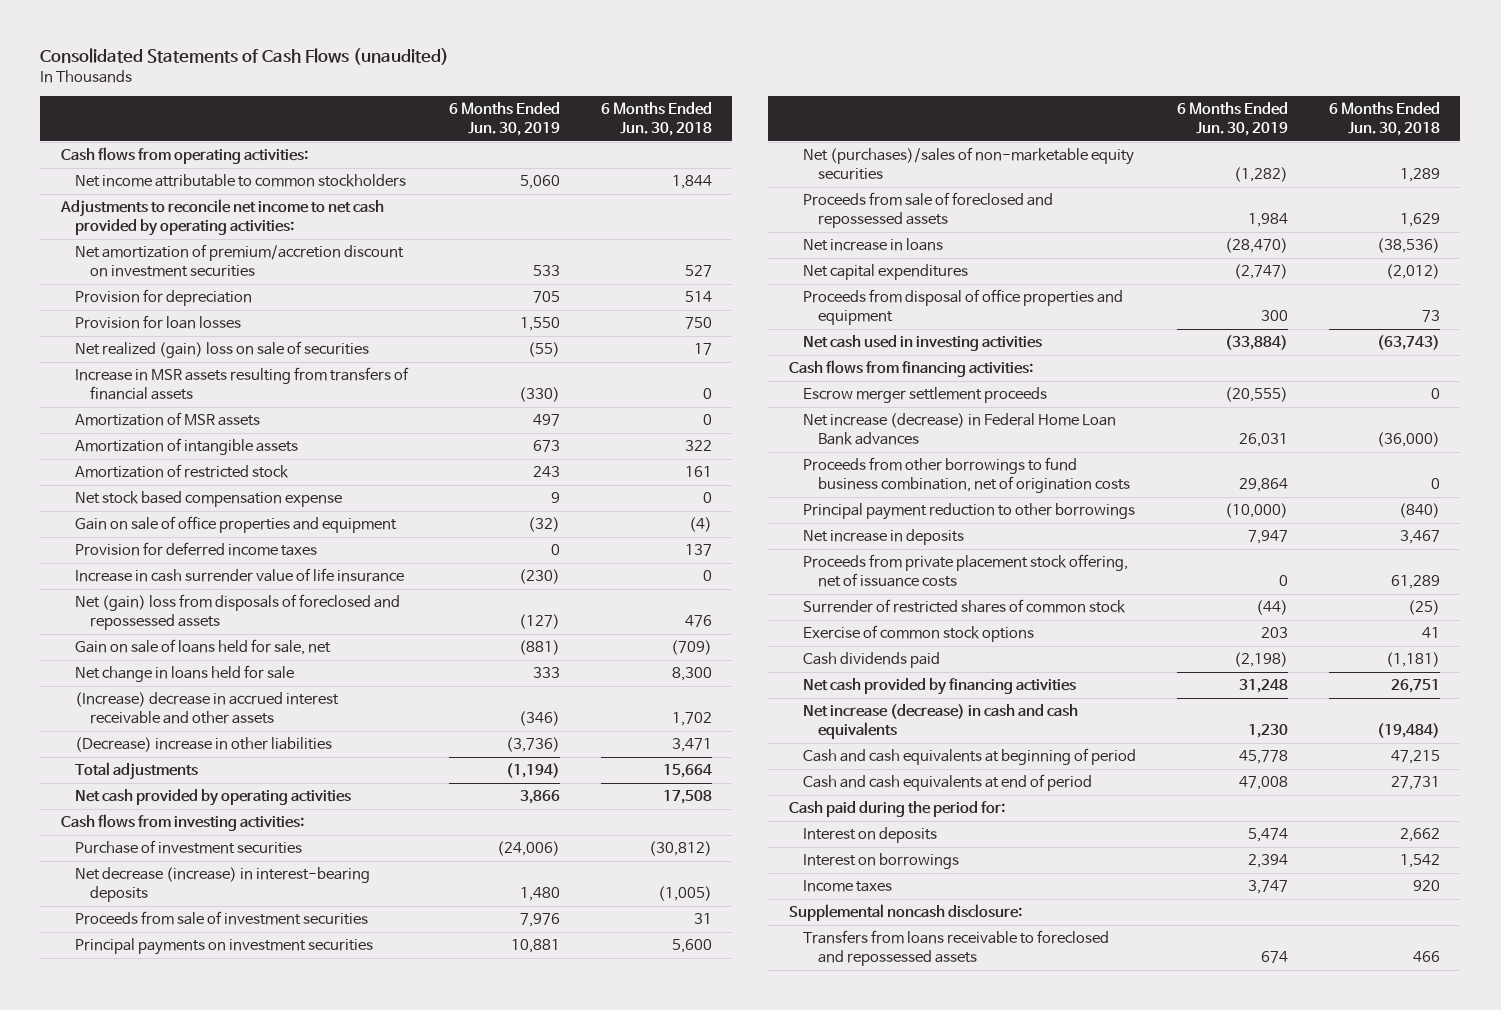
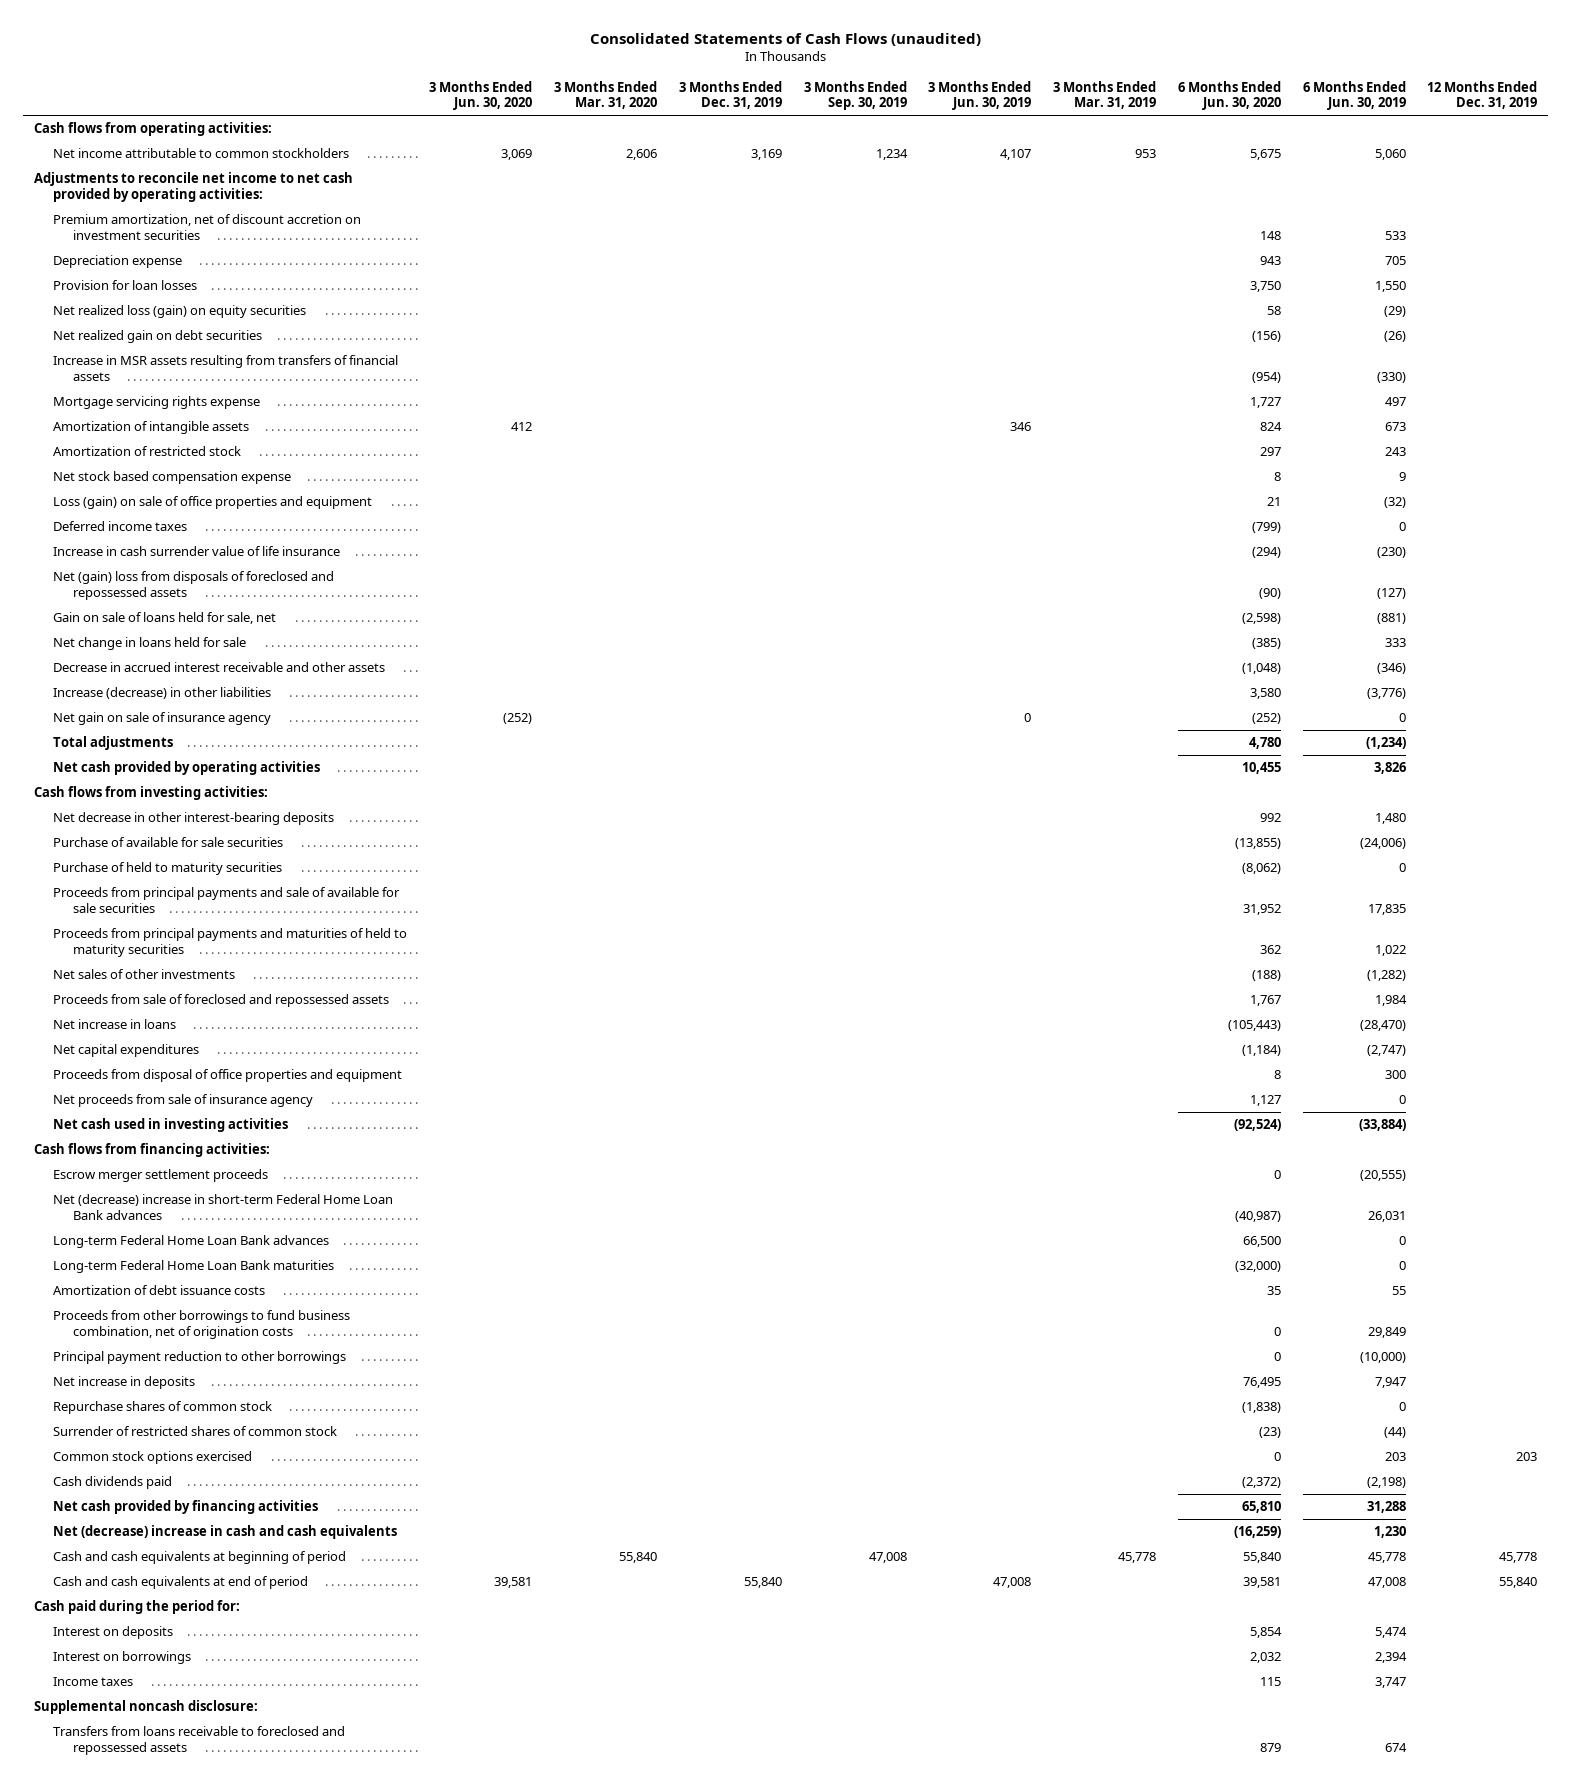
- | 6 Months Ended Jun. 30, 2019 | 6 Months Ended Jun. 30, 2018
+ | 3 Months Ended Jun. 30, 2020 | 3 Months Ended Mar. 31, 2020 | 3 Months Ended Dec. 31, 2019 | 3 Months Ended Sep. 30, 2019 | 3 Months Ended Jun. 30, 2019 | 3 Months Ended Mar. 31, 2019 | 6 Months Ended Jun. 30, 2020 | 6 Months Ended Jun. 30, 2019 | 12 Months Ended Dec. 31, 2019
- Net amortization of premium/accretion discount on investment securities | 533 | 527
- Provision for depreciation | 705 | 514
+ Premium amortization, net of discount accretion on investment securities | | | | | | | 148 | 533 |
+ Depreciation expense | | | | | | | 943 | 705 |
- Net realized (gain) loss on sale of securities | (55) | 17
+ Net realized loss (gain) on equity securities | | | | | | | 58 | (29) |
+ Net realized gain on debt securities | | | | | | | (156) | (26) |
- Amortization of MSR assets | 497 | 0
+ Mortgage servicing rights expense | | | | | | | 1,727 | 497 |
- Gain on sale of office properties and equipment | (32) | (4)
- Provision for deferred income taxes | 0 | 137
+ Loss (gain) on sale of office properties and equipment | | | | | | | 21 | (32) |
+ Deferred income taxes | | | | | | | (799) | 0 |
- (Increase) decrease in accrued interest receivable and other assets | (346) | 1,702
- (Decrease) increase in other liabilities | (3,736) | 3,471
- Total adjustments | (1,194) | 15,664
- Net cash provided by operating activities | 3,866 | 17,508
+ Decrease in accrued interest receivable and other assets | | | | | | | (1,048) | (346) |
+ Increase (decrease) in other liabilities | | | | | | | 3,580 | (3,776) |
+ Net gain on sale of insurance agency | (252) | | | | 0 | | (252) | 0 |
+ Total adjustments | | | | | | | 4,780 | (1,234) |
+ Net cash provided by operating activities | | | | | | | 10,455 | 3,826 |
- Purchase of investment securities | (24,006) | (30,812)
- Net decrease (increase) in interest-bearing deposits | 1,480 | (1,005)
- Proceeds from sale of investment securities | 7,976 | 31
- Principal payments on investment securities | 10,881 | 5,600
- Net (purchases)/sales of non-marketable equity securities | (1,282) | 1,289
+ Net decrease in other interest-bearing deposits | | | | | | | 992 | 1,480 |
+ Purchase of available for sale securities | | | | | | | (13,855) | (24,006) |
+ Purchase of held to maturity securities | | | | | | | (8,062) | 0 |
+ Proceeds from principal payments and sale of available for sale securities | | | | | | | 31,952 | 17,835 |
+ Proceeds from principal payments and maturities of held to maturity securities | | | | | | | 362 | 1,022 |
+ Net sales of other investments | | | | | | | (188) | (1,282) |
+ Net proceeds from sale of insurance agency | | | | | | | 1,127 | 0 |
- Net increase (decrease) in Federal Home Loan Bank advances | 26,031 | (36,000)
- Proceeds from other borrowings to fund business combination, net of origination costs | 29,864 | 0
+ Net (decrease) increase in short-term Federal Home Loan Bank advances | | | | | | | (40,987) | 26,031 |
+ Long-term Federal Home Loan Bank advances | | | | | | | 66,500 | 0 |
+ Long-term Federal Home Loan Bank maturities | | | | | | | (32,000) | 0 |
+ Amortization of debt issuance costs | | | | | | | 35 | 55 |
+ Proceeds from other borrowings to fund business combination, net of origination costs | | | | | | | 0 | 29,849 |
- Proceeds from private placement stock offering, net of issuance costs | 0 | 61,289
+ Repurchase shares of common stock | | | | | | | (1,838) | 0 |
- Exercise of common stock options | 203 | 41
+ Common stock options exercised | | | | | | | 0 | 203 | 203
- Net cash provided by financing activities | 31,248 | 26,751
- Net increase (decrease) in cash and cash equivalents | 1,230 | (19,484)
+ Net cash provided by financing activities | | | | | | | 65,810 | 31,288 |
+ Net (decrease) increase in cash and cash equivalents | | | | | | | (16,259) | 1,230 |

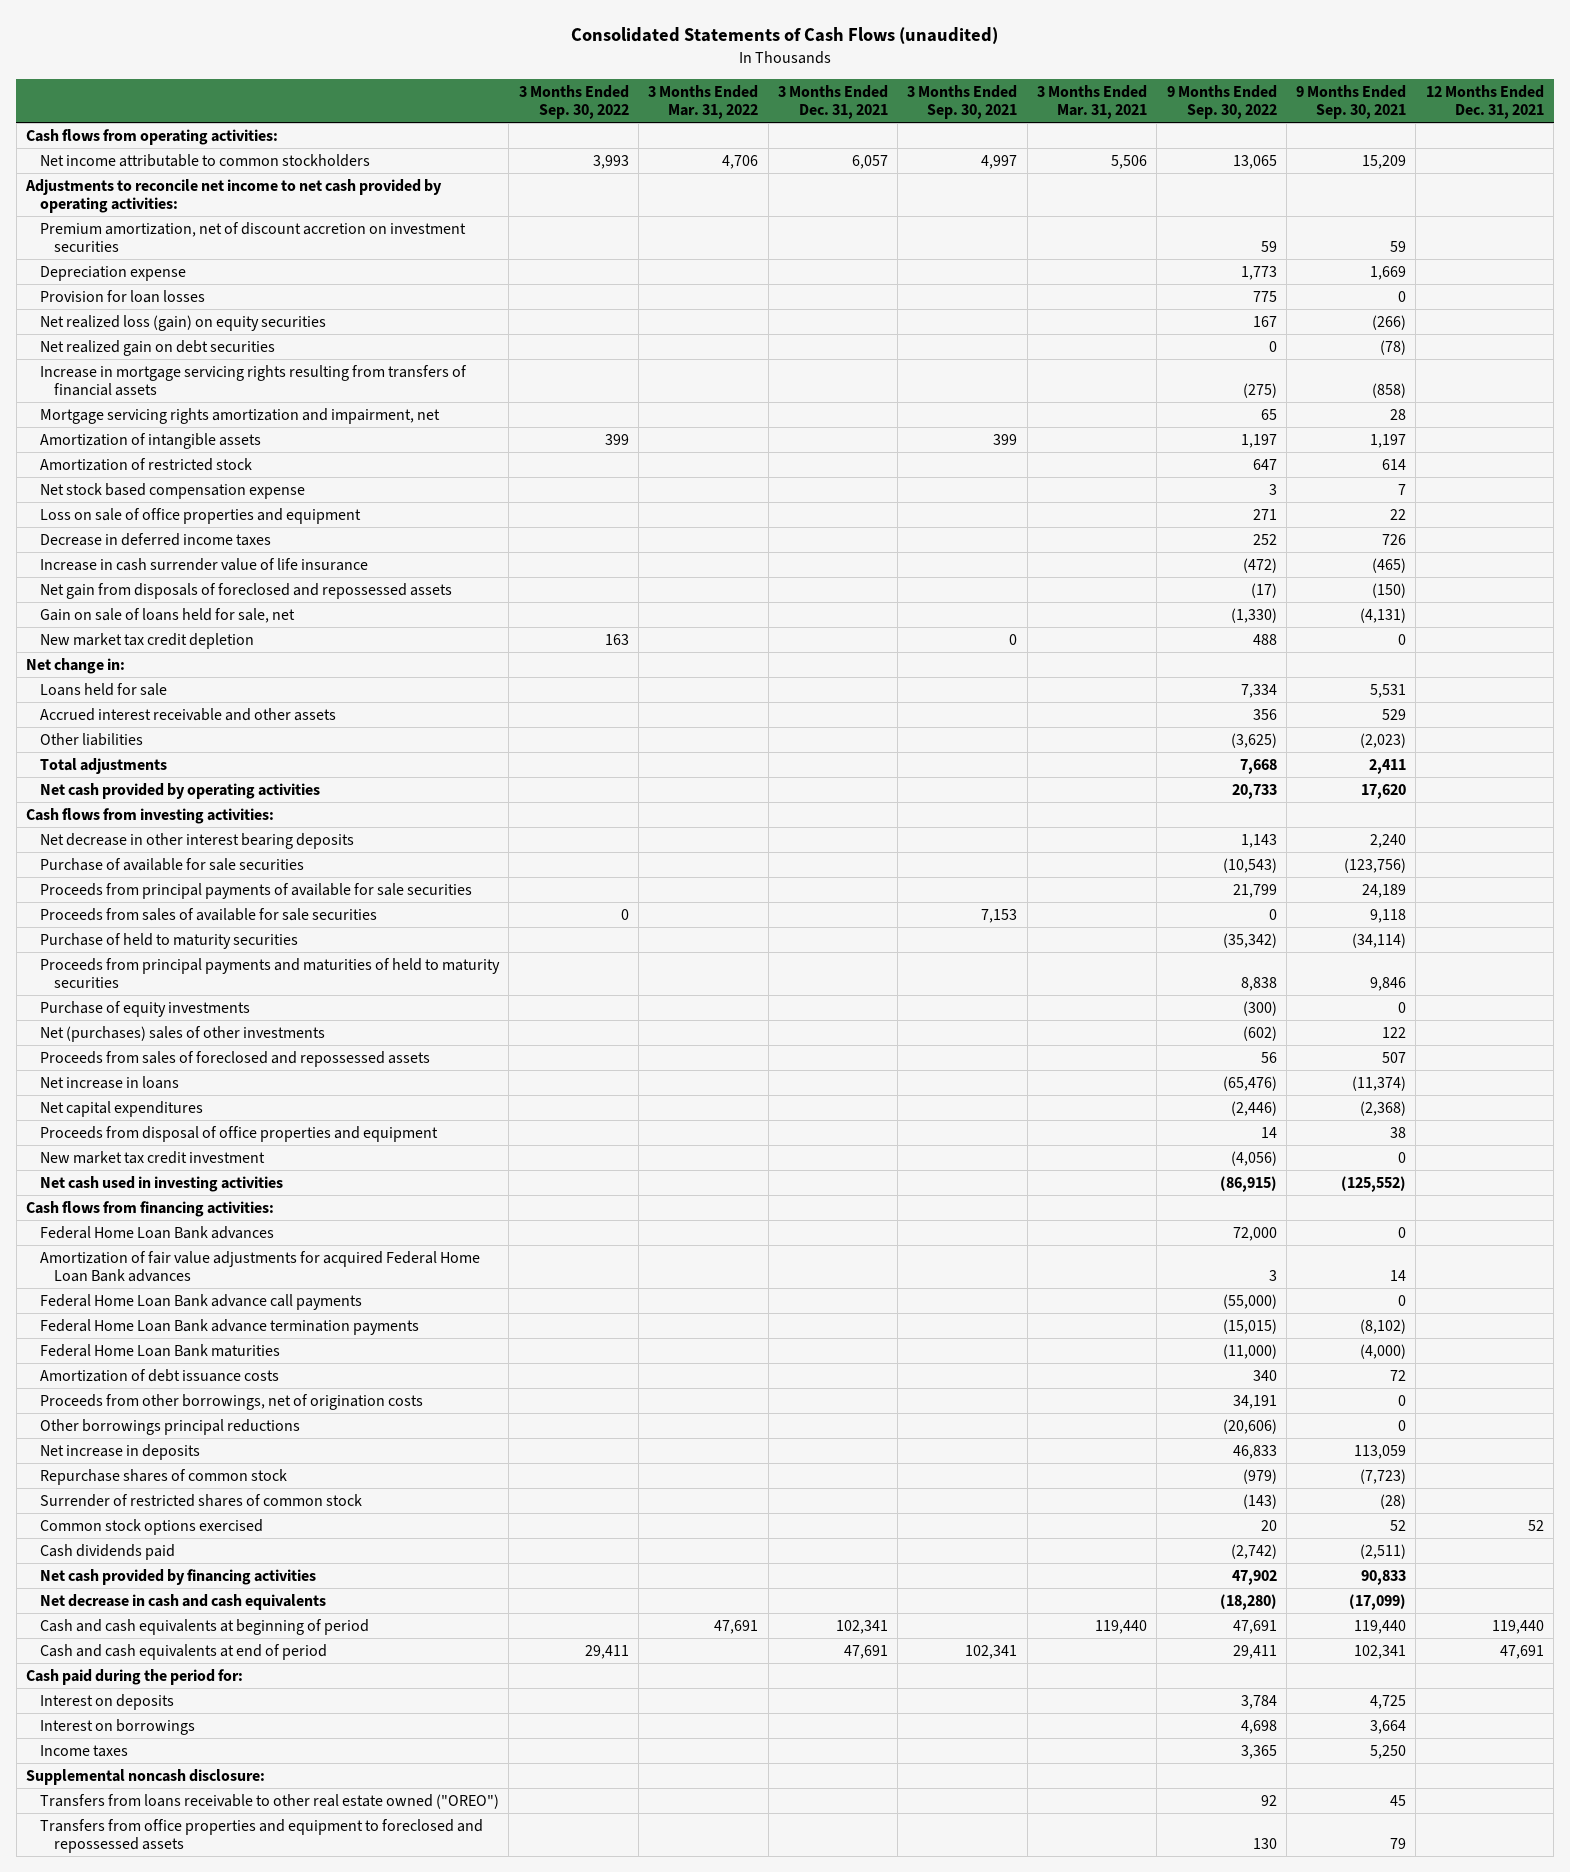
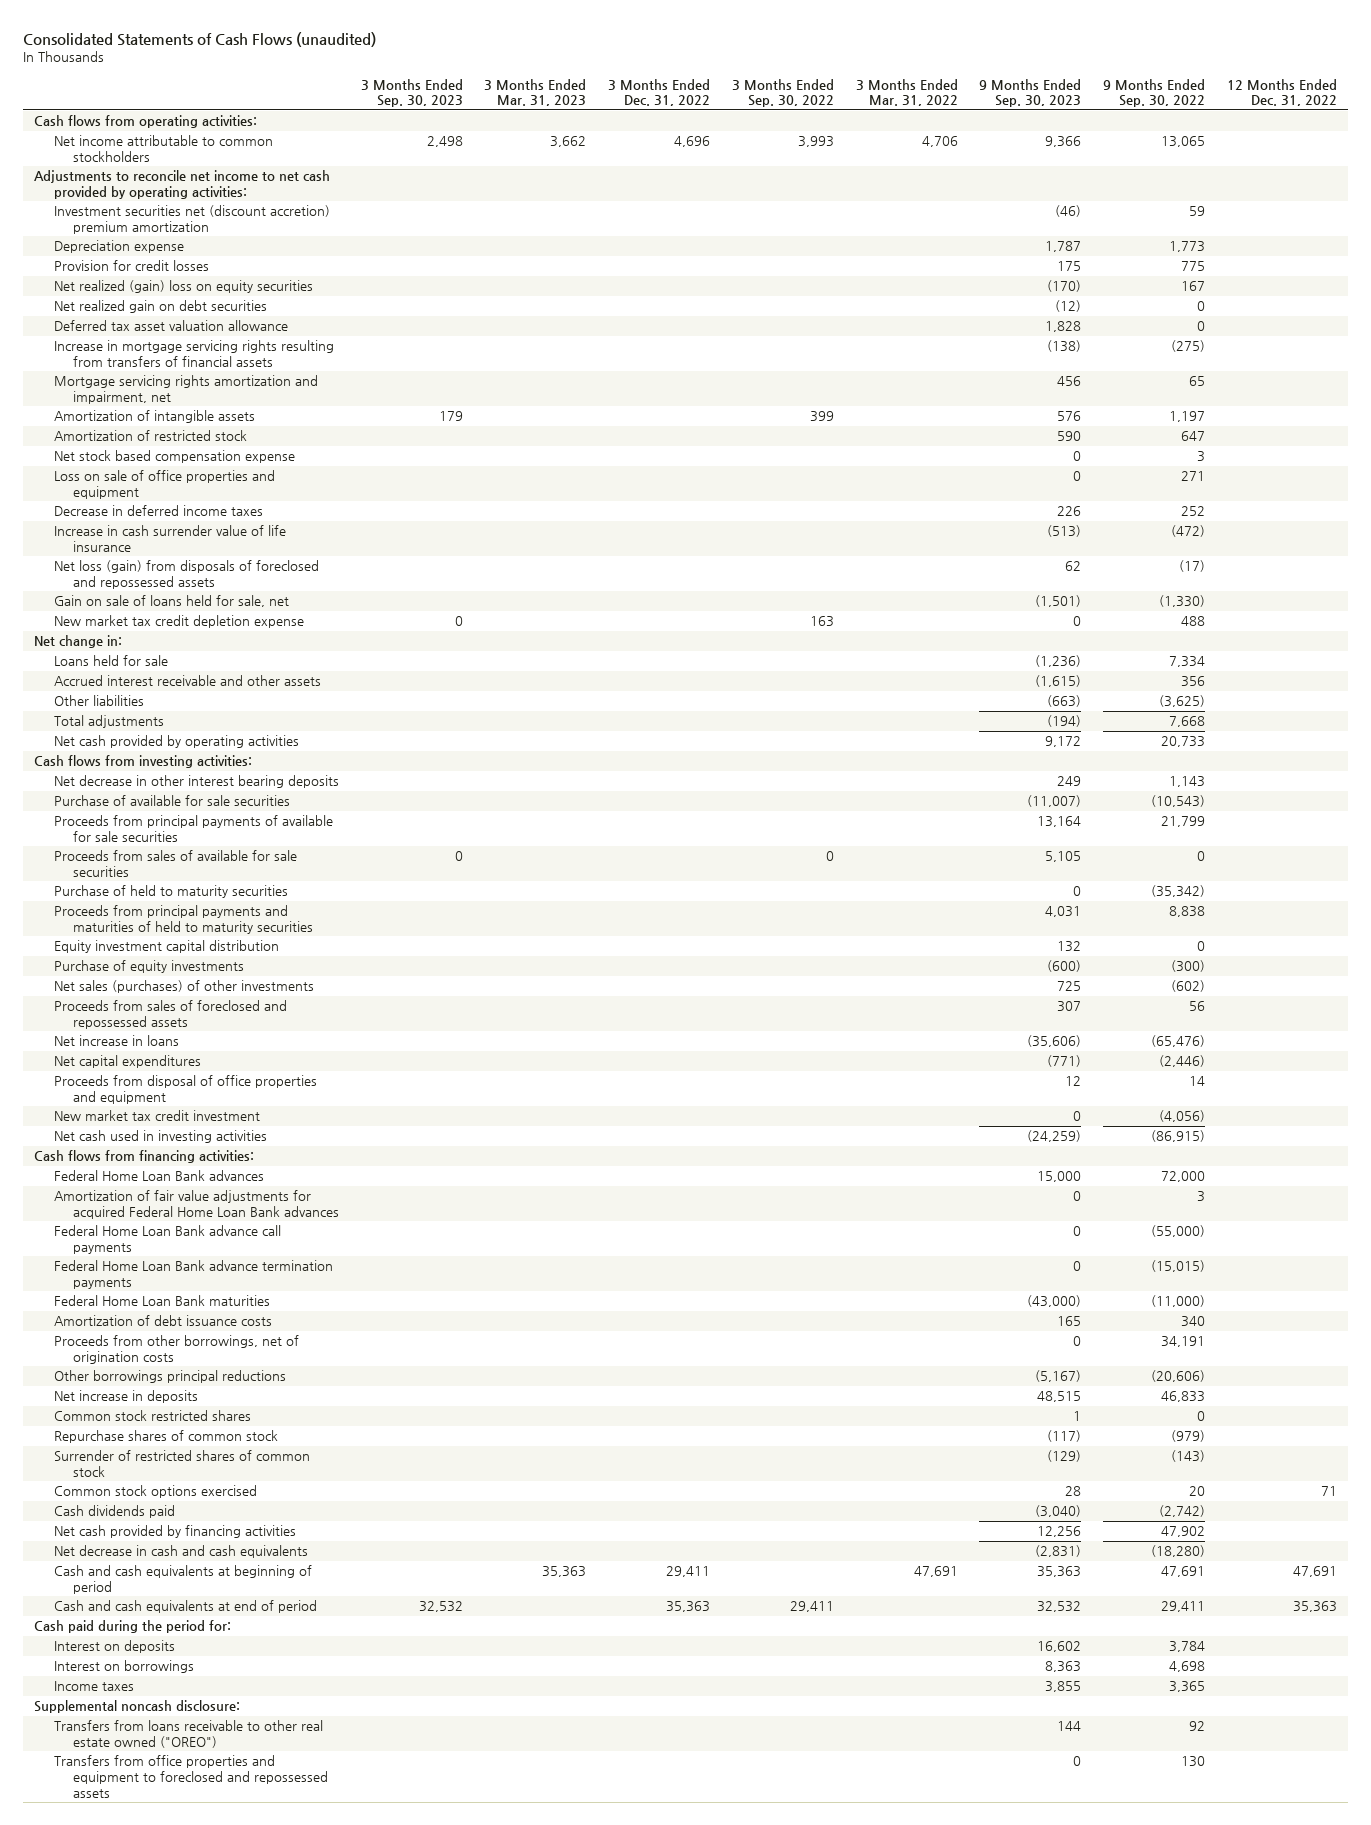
- | 3 Months Ended Sep. 30, 2022 | 3 Months Ended Mar. 31, 2022 | 3 Months Ended Dec. 31, 2021 | 3 Months Ended Sep. 30, 2021 | 3 Months Ended Mar. 31, 2021 | 9 Months Ended Sep. 30, 2022 | 9 Months Ended Sep. 30, 2021 | 12 Months Ended Dec. 31, 2021
+ | 3 Months Ended Sep. 30, 2023 | 3 Months Ended Mar. 31, 2023 | 3 Months Ended Dec. 31, 2022 | 3 Months Ended Sep. 30, 2022 | 3 Months Ended Mar. 31, 2022 | 9 Months Ended Sep. 30, 2023 | 9 Months Ended Sep. 30, 2022 | 12 Months Ended Dec. 31, 2022
- Premium amortization, net of discount accretion on investment securities | | | | | | 59 | 59 |
+ Investment securities net (discount accretion) premium amortization | | | | | | (46) | 59 |
- Provision for loan losses | | | | | | 775 | 0 |
- Net realized loss (gain) on equity securities | | | | | | 167 | (266) |
+ Provision for credit losses | | | | | | 175 | 775 |
+ Net realized (gain) loss on equity securities | | | | | | (170) | 167 |
+ Deferred tax asset valuation allowance | | | | | | 1,828 | 0 |
- Net gain from disposals of foreclosed and repossessed assets | | | | | | (17) | (150) |
+ Net loss (gain) from disposals of foreclosed and repossessed assets | | | | | | 62 | (17) |
- New market tax credit depletion | 163 | | | 0 | | 488 | 0 |
+ New market tax credit depletion expense | 0 | | | 163 | | 0 | 488 |
+ Equity investment capital distribution | | | | | | 132 | 0 |
- Net (purchases) sales of other investments | | | | | | (602) | 122 |
+ Net sales (purchases) of other investments | | | | | | 725 | (602) |
+ Common stock restricted shares | | | | | | 1 | 0 |

